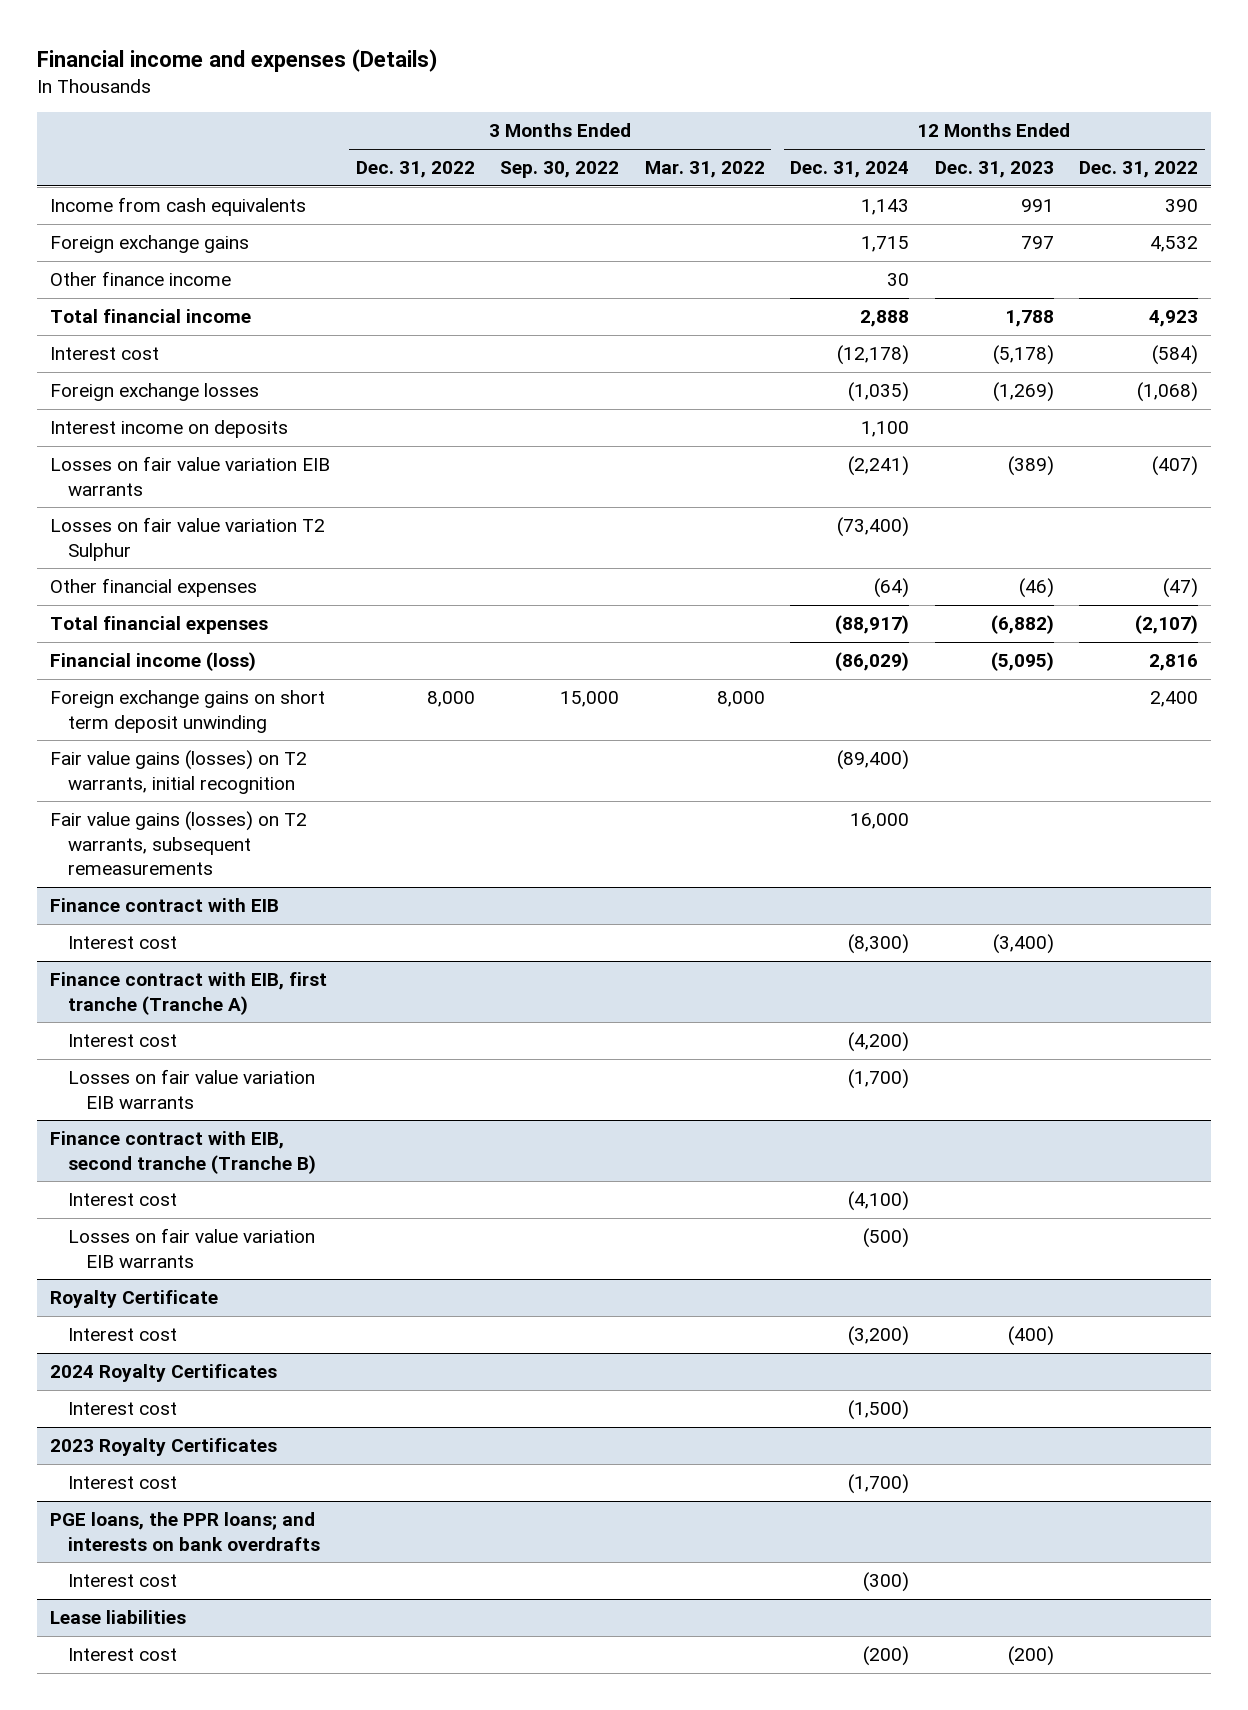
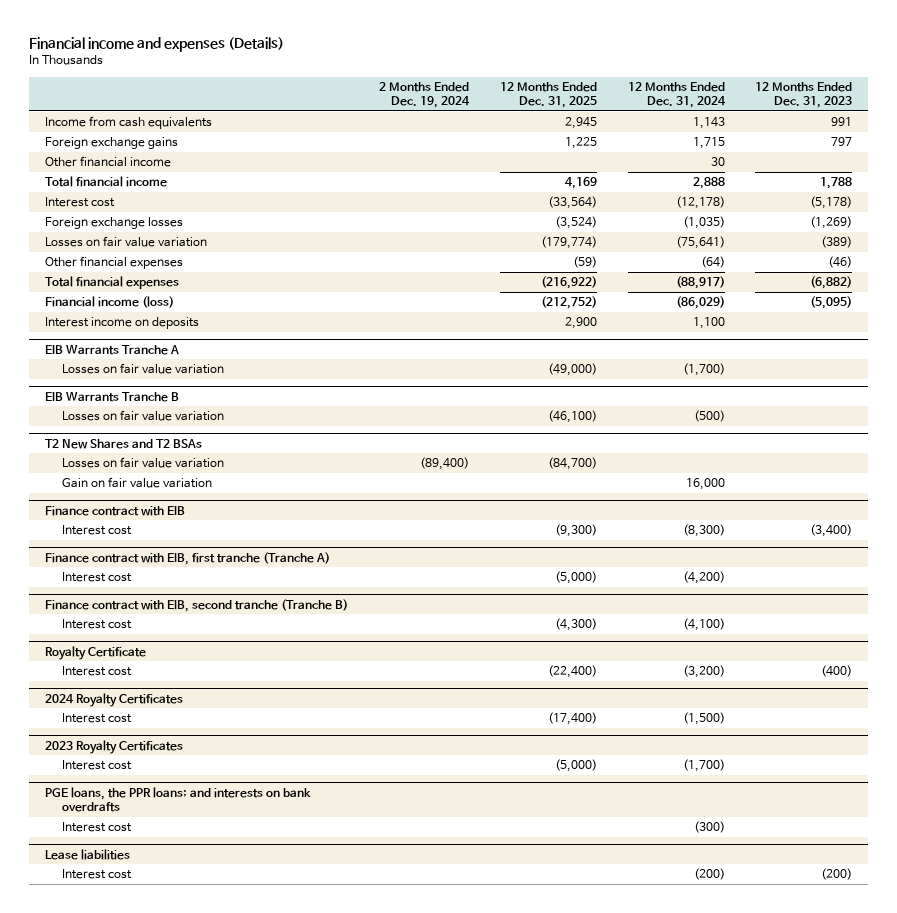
- | 3 Months Ended Dec. 31, 2022 | 3 Months Ended Sep. 30, 2022 | 3 Months Ended Mar. 31, 2022 | 12 Months Ended Dec. 31, 2024 | 12 Months Ended Dec. 31, 2023 | 12 Months Ended Dec. 31, 2022
+ | 2 Months Ended Dec. 19, 2024 | 12 Months Ended Dec. 31, 2025 | 12 Months Ended Dec. 31, 2024 | 12 Months Ended Dec. 31, 2023
- Other finance income | | | | 30 | |
+ Other financial income | | | 30 |
- Losses on fair value variation EIB warrants | | | | (2,241) | (389) | (407)
- Losses on fair value variation T2 Sulphur | | | | (73,400) | |
+ Losses on fair value variation | | (179,774) | (75,641) | (389)
- Foreign exchange gains on short term deposit unwinding | 8,000 | 15,000 | 8,000 | | | 2,400
- Fair value gains (losses) on T2 warrants, initial recognition | | | | (89,400) | |
- Fair value gains (losses) on T2 warrants, subsequent remeasurements | | | | 16,000 | |
moved down: Interest income on deposits | | 2,900 | 1,100 |
+ EIB Warrants Tranche A
+ Losses on fair value variation | | (49,000) | (1,700) |
+ EIB Warrants Tranche B
+ Losses on fair value variation | | (46,100) | (500) |
+ T2 New Shares and T2 BSAs
+ Losses on fair value variation | (89,400) | (84,700) | |
+ Gain on fair value variation | | | 16,000 |
@ Finance contract with EIB, first tranche (Tranche A)
- Losses on fair value variation EIB warrants | | | | (1,700) | |
@ Finance contract with EIB, second tranche (Tranche B)
- Losses on fair value variation EIB warrants | | | | (500) | |

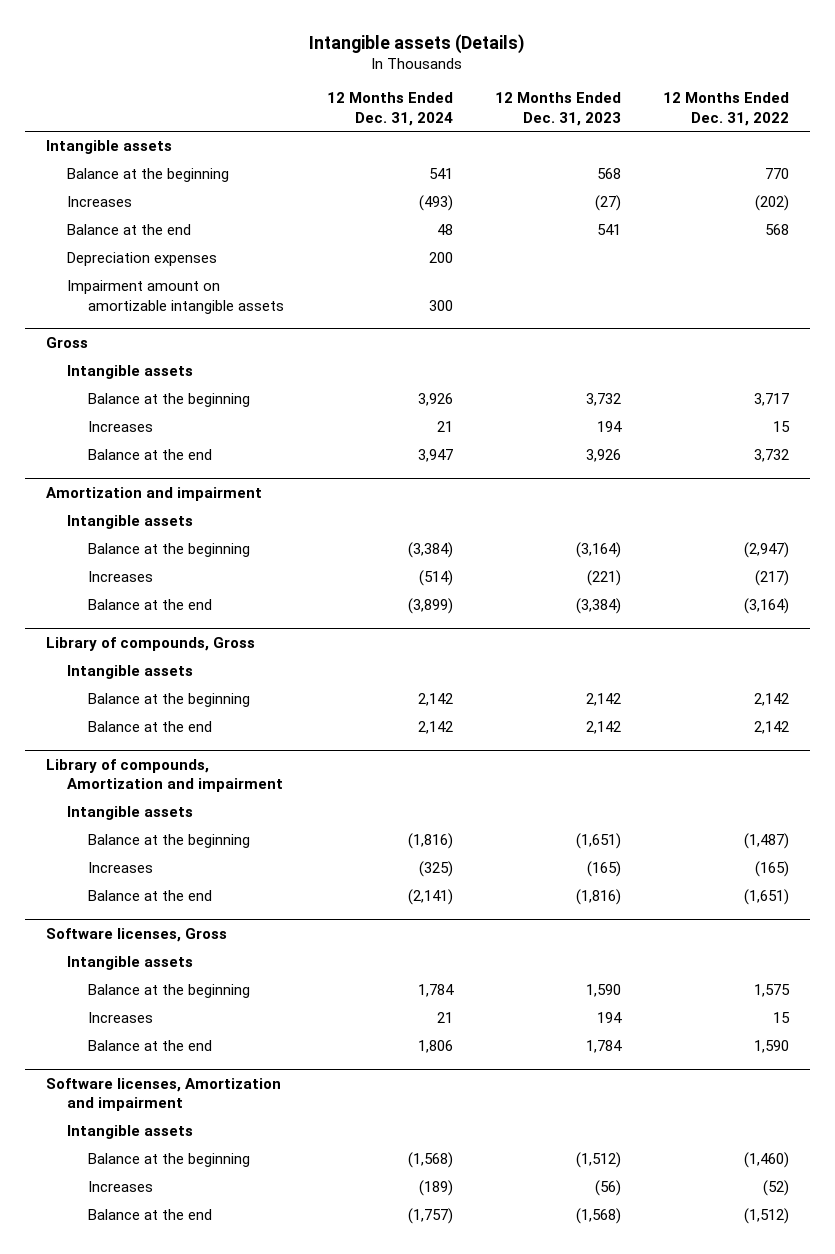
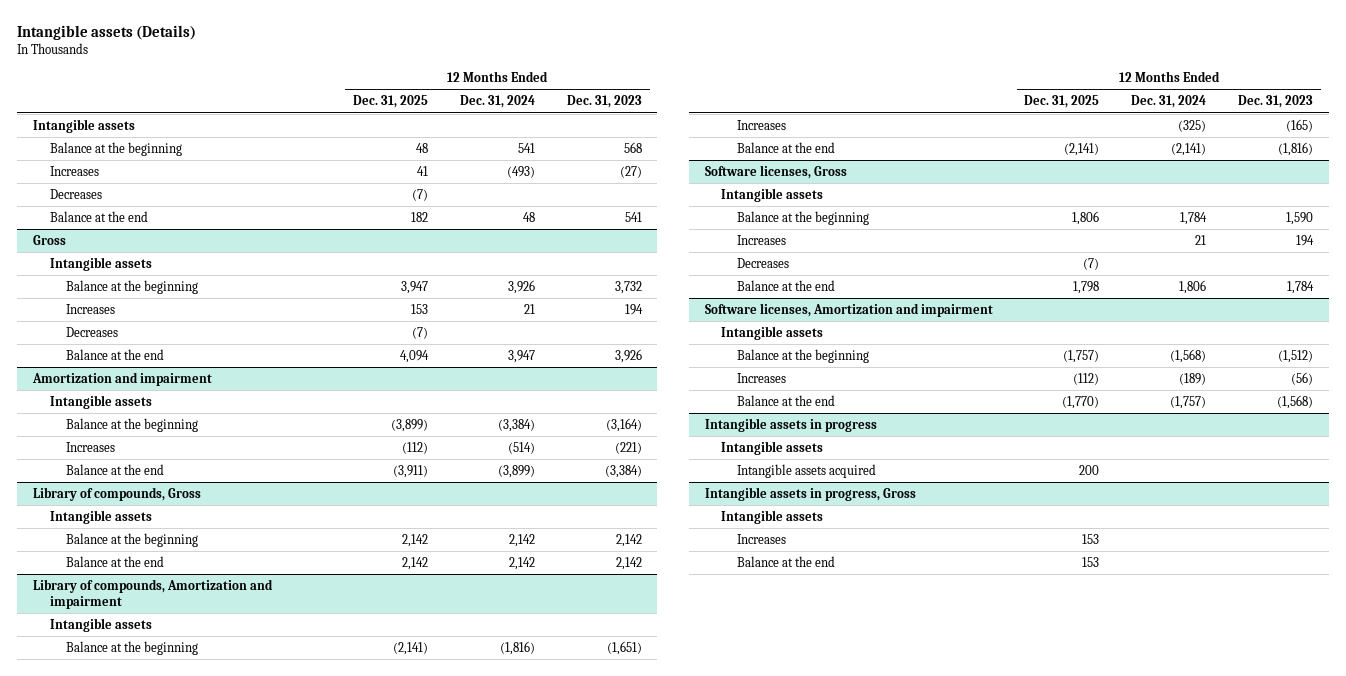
- | 12 Months Ended Dec. 31, 2024 | 12 Months Ended Dec. 31, 2023 | 12 Months Ended Dec. 31, 2022
+ | 12 Months Ended Dec. 31, 2025 | 12 Months Ended Dec. 31, 2024 | 12 Months Ended Dec. 31, 2023
+ Decreases | (7) | |
- Depreciation expenses | 200 | |
- Impairment amount on amortizable intangible assets | 300 | |
@ Gross
+ Decreases | (7) | |
@ Software licenses, Gross
+ Decreases | (7) | |
+ Intangible assets in progress
+ Intangible assets
+ Intangible assets acquired | 200 | |
+ Intangible assets in progress, Gross
+ Intangible assets
+ Increases | 153 | |
+ Balance at the end | 153 | |

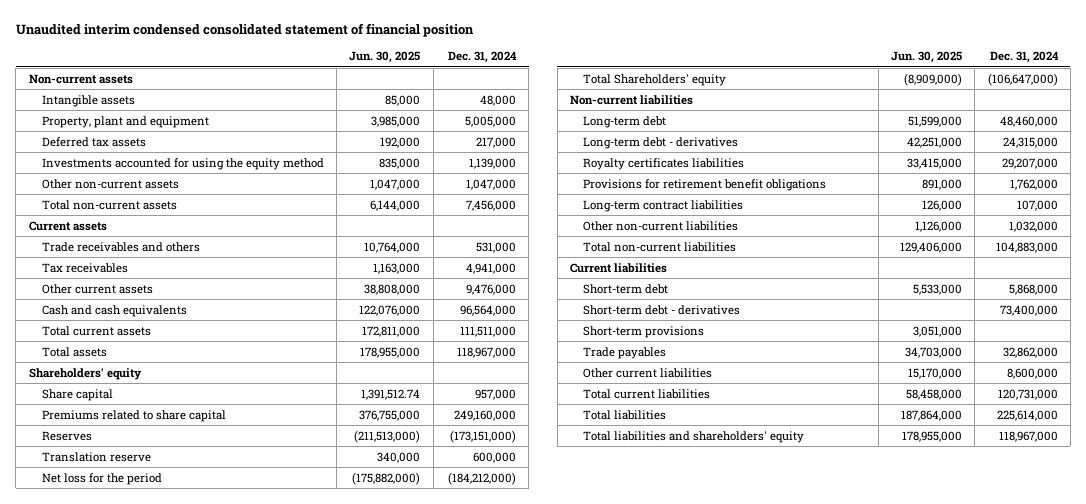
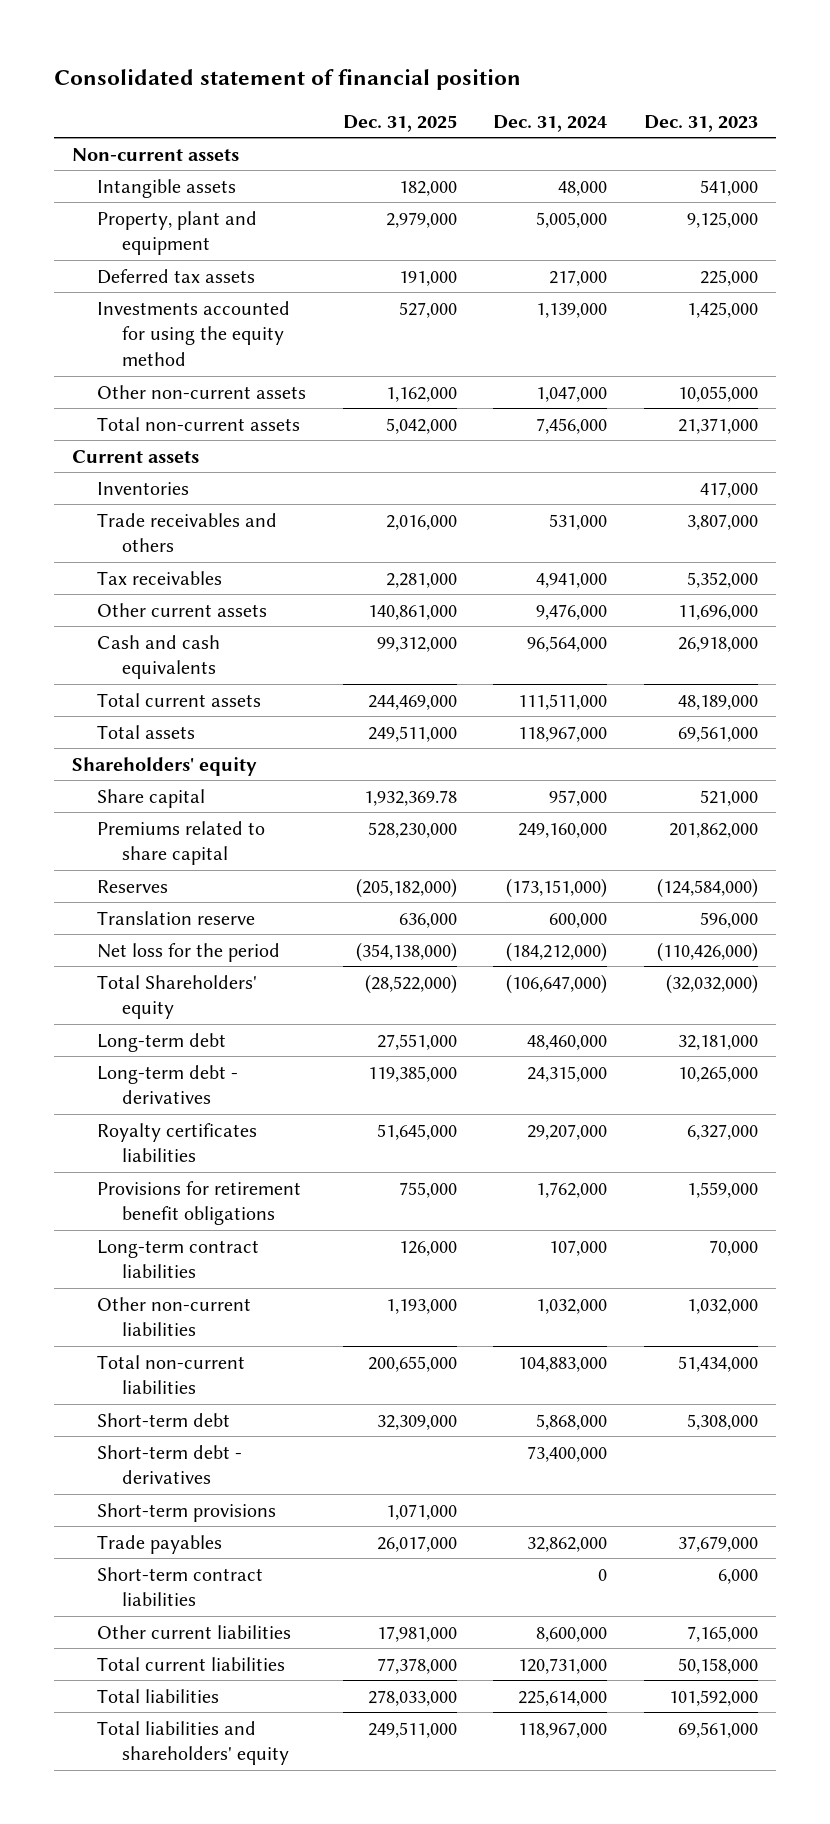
- Unaudited interim condensed consolidated statement of financial position
+ Consolidated statement of financial position
- | Jun. 30, 2025 | Dec. 31, 2024
+ | Dec. 31, 2025 | Dec. 31, 2024 | Dec. 31, 2023
+ Inventories | | | 417,000
- Non-current liabilities
- Current liabilities
+ Short-term contract liabilities | | 0 | 6,000

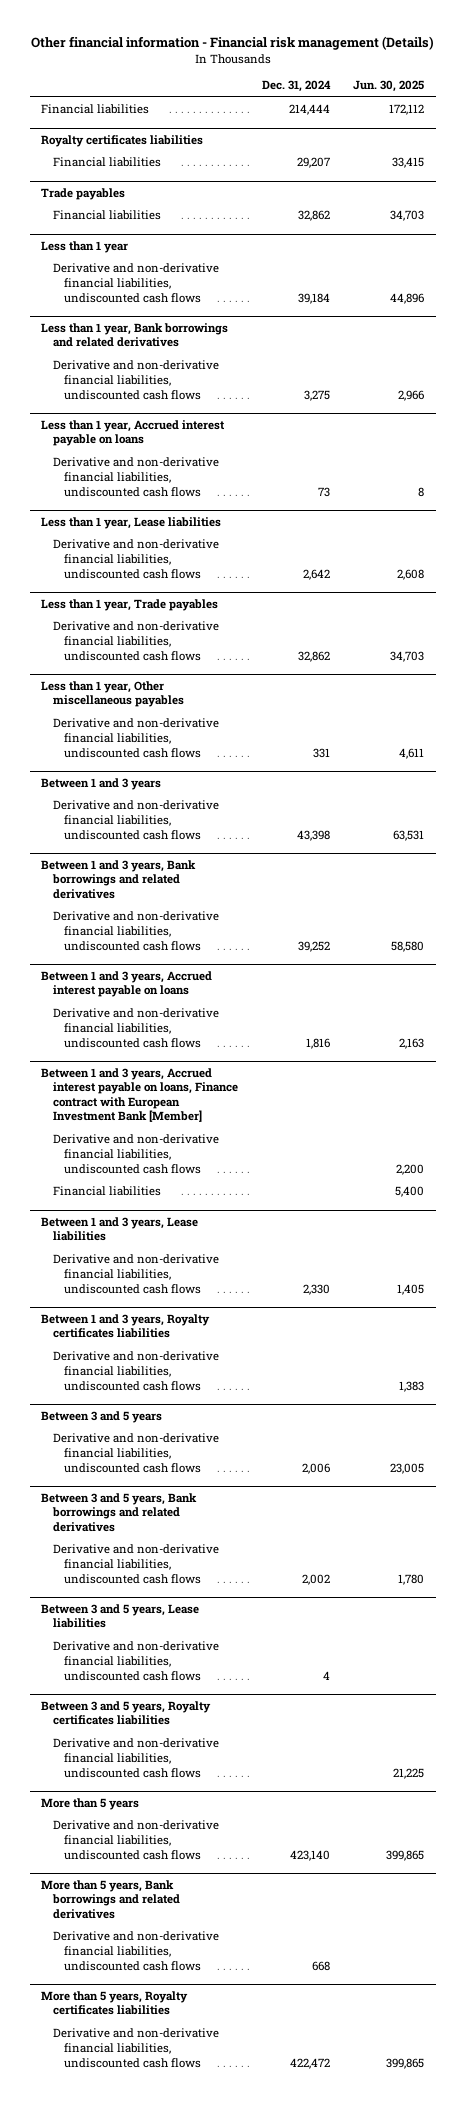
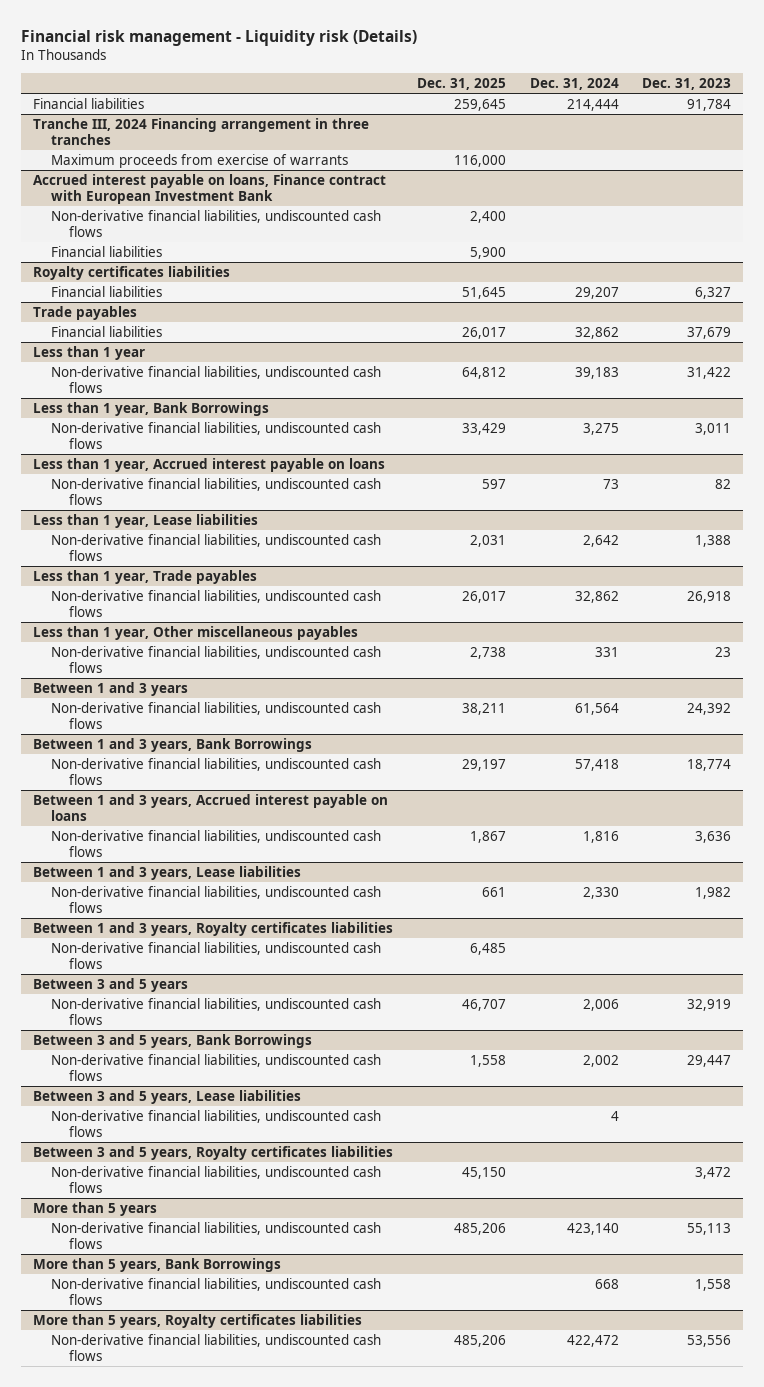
- Other financial information - Financial risk management (Details)
+ Financial risk management - Liquidity risk (Details)
- | Dec. 31, 2024 | Jun. 30, 2025
+ | Dec. 31, 2025 | Dec. 31, 2024 | Dec. 31, 2023
+ Tranche III, 2024 Financing arrangement in three tranches
+ Maximum proceeds from exercise of warrants | 116,000 | |
+ Accrued interest payable on loans, Finance contract with European Investment Bank
+ Non-derivative financial liabilities, undiscounted cash flows | 2,400 | |
+ Financial liabilities | 5,900 | |
@ Less than 1 year
- Derivative and non-derivative financial liabilities, undiscounted cash flows | 39,184 | 44,896
- Less than 1 year, Bank borrowings and related derivatives
- Derivative and non-derivative financial liabilities, undiscounted cash flows | 3,275 | 2,966
@ Less than 1 year
+ Non-derivative financial liabilities, undiscounted cash flows | 64,812 | 39,183 | 31,422
+ Less than 1 year, Bank Borrowings
+ Non-derivative financial liabilities, undiscounted cash flows | 33,429 | 3,275 | 3,011
@ Less than 1 year, Accrued interest payable on loans
- Derivative and non-derivative financial liabilities, undiscounted cash flows | 73 | 8
+ Non-derivative financial liabilities, undiscounted cash flows | 597 | 73 | 82
@ Less than 1 year, Lease liabilities
- Derivative and non-derivative financial liabilities, undiscounted cash flows | 2,642 | 2,608
+ Non-derivative financial liabilities, undiscounted cash flows | 2,031 | 2,642 | 1,388
@ Less than 1 year, Trade payables
- Derivative and non-derivative financial liabilities, undiscounted cash flows | 32,862 | 34,703
+ Non-derivative financial liabilities, undiscounted cash flows | 26,017 | 32,862 | 26,918
@ Less than 1 year, Other miscellaneous payables
- Derivative and non-derivative financial liabilities, undiscounted cash flows | 331 | 4,611
+ Non-derivative financial liabilities, undiscounted cash flows | 2,738 | 331 | 23
@ Between 1 and 3 years
- Derivative and non-derivative financial liabilities, undiscounted cash flows | 43,398 | 63,531
- Between 1 and 3 years, Bank borrowings and related derivatives
- Derivative and non-derivative financial liabilities, undiscounted cash flows | 39,252 | 58,580
@ Between 1 and 3 years
+ Non-derivative financial liabilities, undiscounted cash flows | 38,211 | 61,564 | 24,392
+ Between 1 and 3 years, Bank Borrowings
+ Non-derivative financial liabilities, undiscounted cash flows | 29,197 | 57,418 | 18,774
@ Between 1 and 3 years, Accrued interest payable on loans
- Derivative and non-derivative financial liabilities, undiscounted cash flows | 1,816 | 2,163
- Between 1 and 3 years, Accrued interest payable on loans, Finance contract with European Investment Bank [Member]
- Derivative and non-derivative financial liabilities, undiscounted cash flows | | 2,200
- Financial liabilities | | 5,400
@ Between 1 and 3 years, Accrued interest payable on loans
+ Non-derivative financial liabilities, undiscounted cash flows | 1,867 | 1,816 | 3,636
@ Between 1 and 3 years, Lease liabilities
- Derivative and non-derivative financial liabilities, undiscounted cash flows | 2,330 | 1,405
+ Non-derivative financial liabilities, undiscounted cash flows | 661 | 2,330 | 1,982
@ Between 1 and 3 years, Royalty certificates liabilities
- Derivative and non-derivative financial liabilities, undiscounted cash flows | | 1,383
+ Non-derivative financial liabilities, undiscounted cash flows | 6,485 | |
@ Between 3 and 5 years
- Derivative and non-derivative financial liabilities, undiscounted cash flows | 2,006 | 23,005
- Between 3 and 5 years, Bank borrowings and related derivatives
- Derivative and non-derivative financial liabilities, undiscounted cash flows | 2,002 | 1,780
@ Between 3 and 5 years
+ Non-derivative financial liabilities, undiscounted cash flows | 46,707 | 2,006 | 32,919
+ Between 3 and 5 years, Bank Borrowings
+ Non-derivative financial liabilities, undiscounted cash flows | 1,558 | 2,002 | 29,447
@ Between 3 and 5 years, Lease liabilities
- Derivative and non-derivative financial liabilities, undiscounted cash flows | 4 |
+ Non-derivative financial liabilities, undiscounted cash flows | | 4 |
@ Between 3 and 5 years, Royalty certificates liabilities
- Derivative and non-derivative financial liabilities, undiscounted cash flows | | 21,225
+ Non-derivative financial liabilities, undiscounted cash flows | 45,150 | | 3,472
@ More than 5 years
- Derivative and non-derivative financial liabilities, undiscounted cash flows | 423,140 | 399,865
- More than 5 years, Bank borrowings and related derivatives
- Derivative and non-derivative financial liabilities, undiscounted cash flows | 668 |
@ More than 5 years
+ Non-derivative financial liabilities, undiscounted cash flows | 485,206 | 423,140 | 55,113
+ More than 5 years, Bank Borrowings
+ Non-derivative financial liabilities, undiscounted cash flows | | 668 | 1,558
@ More than 5 years, Royalty certificates liabilities
- Derivative and non-derivative financial liabilities, undiscounted cash flows | 422,472 | 399,865
+ Non-derivative financial liabilities, undiscounted cash flows | 485,206 | 422,472 | 53,556

